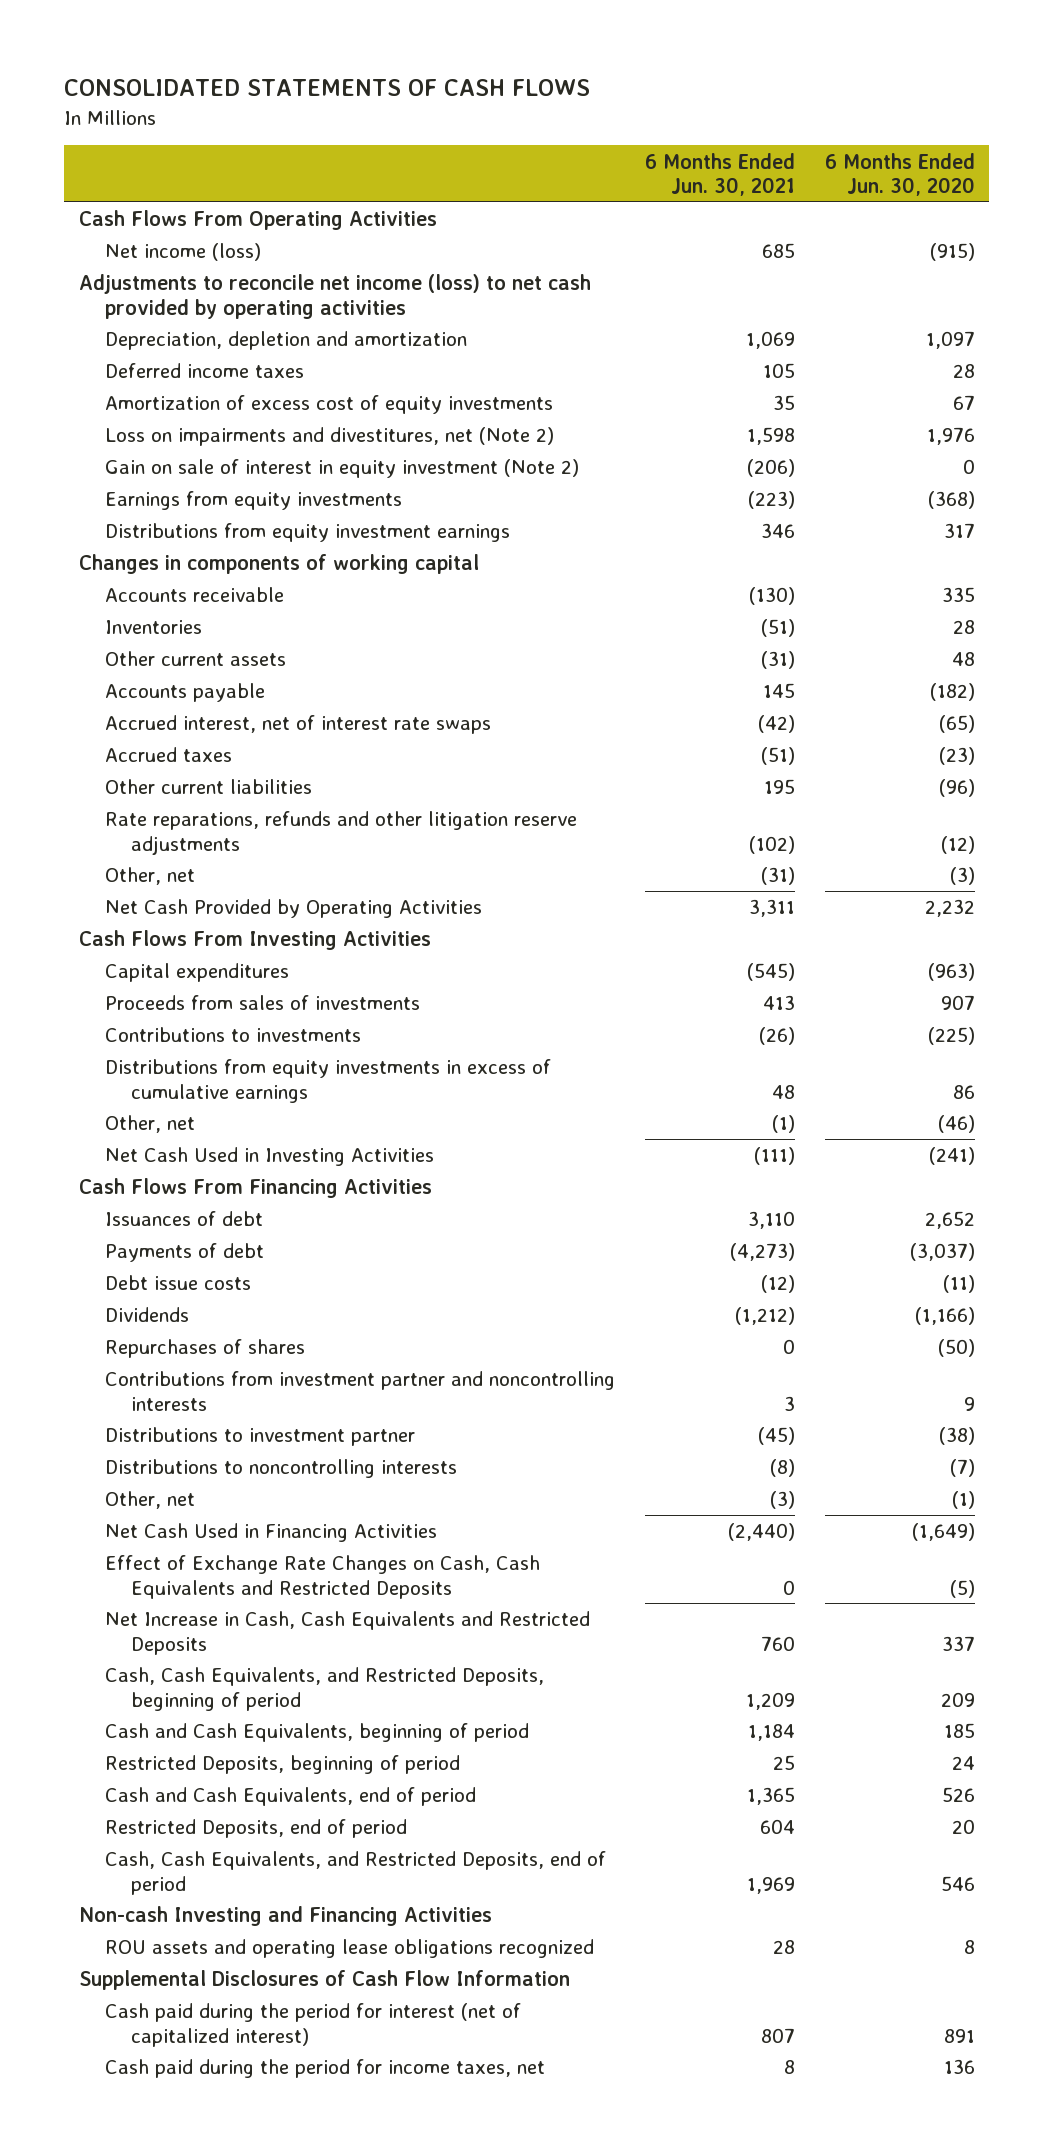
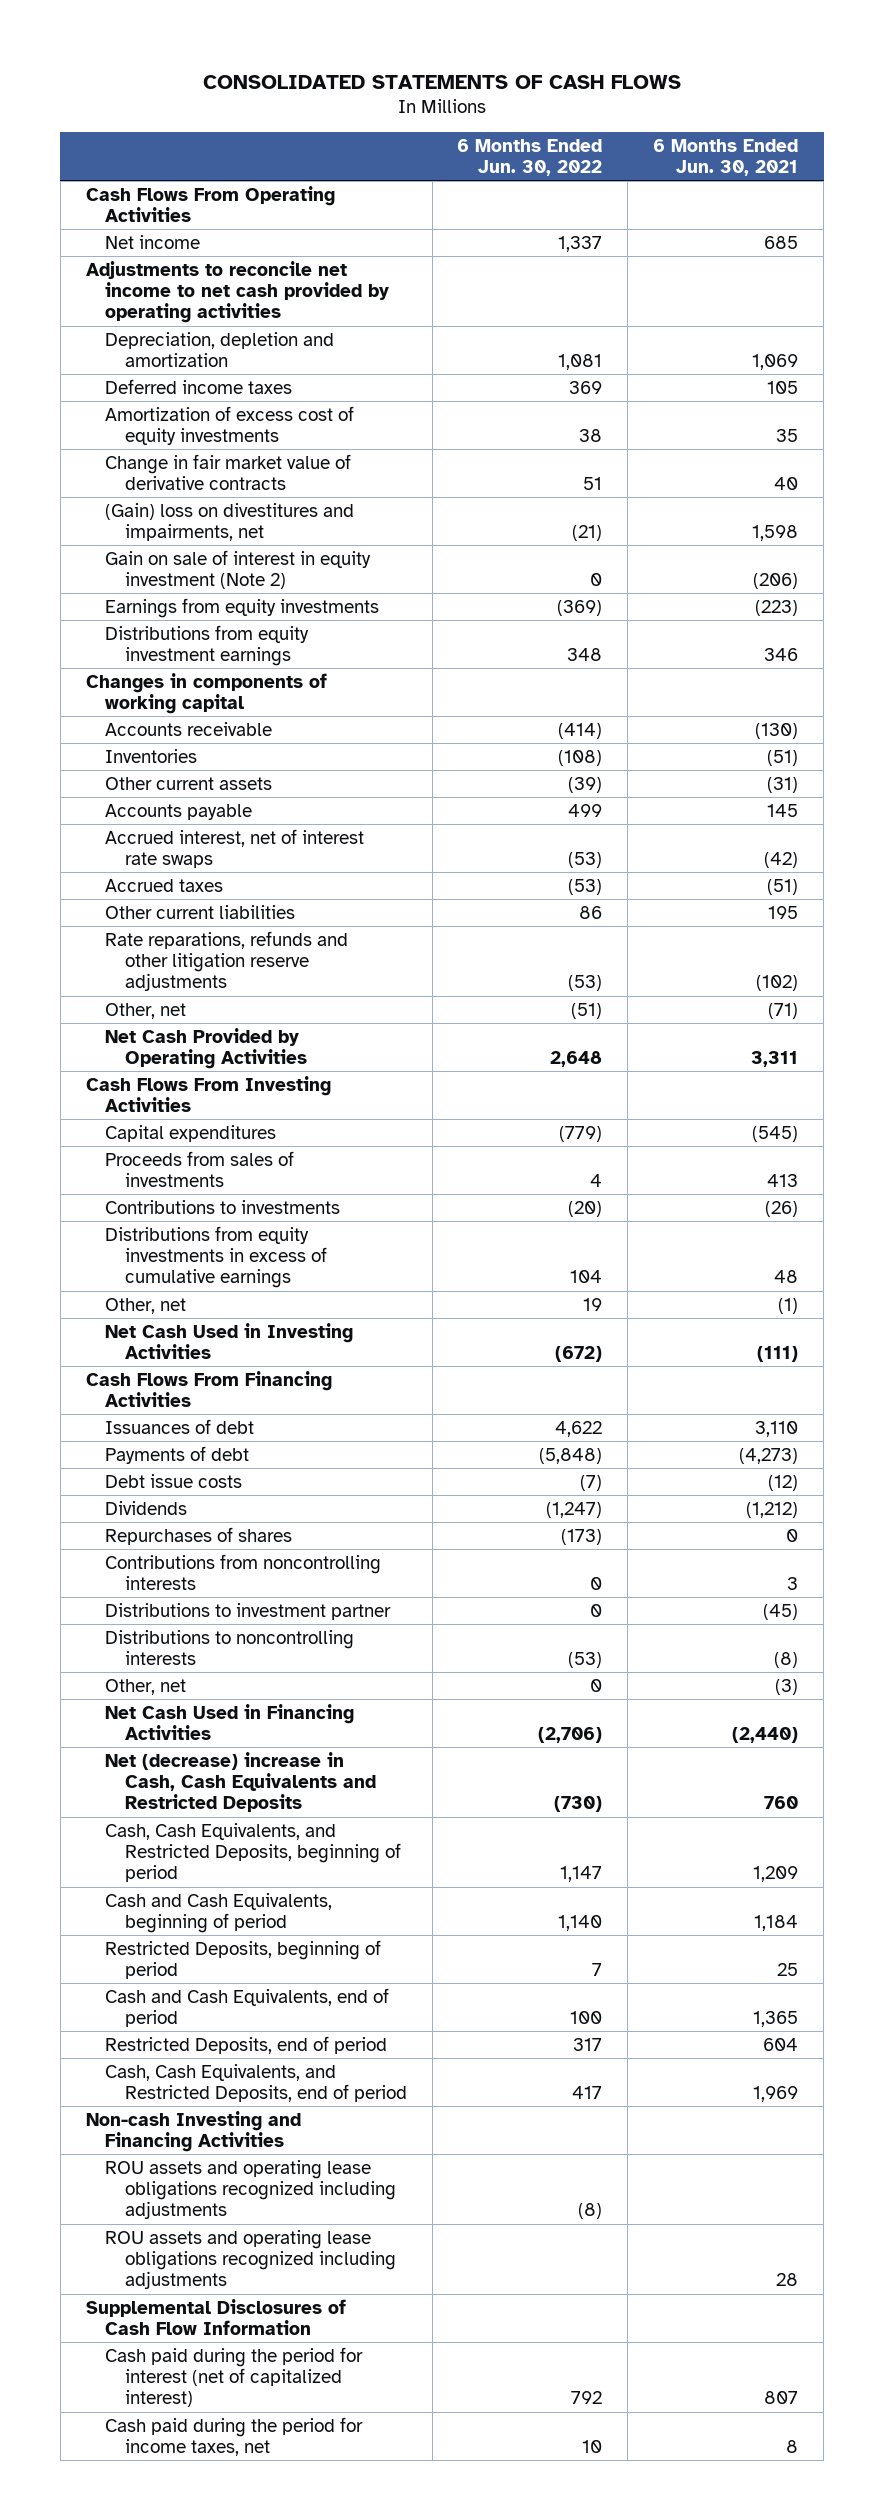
- | 6 Months Ended Jun. 30, 2021 | 6 Months Ended Jun. 30, 2020
+ | 6 Months Ended Jun. 30, 2022 | 6 Months Ended Jun. 30, 2021
- Net income (loss) | 685 | (915)
- Adjustments to reconcile net income (loss) to net cash provided by operating activities
+ Net income | 1,337 | 685
+ Adjustments to reconcile net income to net cash provided by operating activities
- Loss on impairments and divestitures, net (Note 2) | 1,598 | 1,976
+ Change in fair market value of derivative contracts | 51 | 40
+ (Gain) loss on divestitures and impairments, net | (21) | 1,598
- Other, net | (31) | (3)
+ Other, net | (51) | (71)
- Contributions from investment partner and noncontrolling interests | 3 | 9
+ Contributions from noncontrolling interests | 0 | 3
- Effect of Exchange Rate Changes on Cash, Cash Equivalents and Restricted Deposits | 0 | (5)
- Net Increase in Cash, Cash Equivalents and Restricted Deposits | 760 | 337
+ Net (decrease) increase in Cash, Cash Equivalents and Restricted Deposits | (730) | 760
- ROU assets and operating lease obligations recognized | 28 | 8
+ ROU assets and operating lease obligations recognized including adjustments | (8) |
+ ROU assets and operating lease obligations recognized including adjustments | | 28

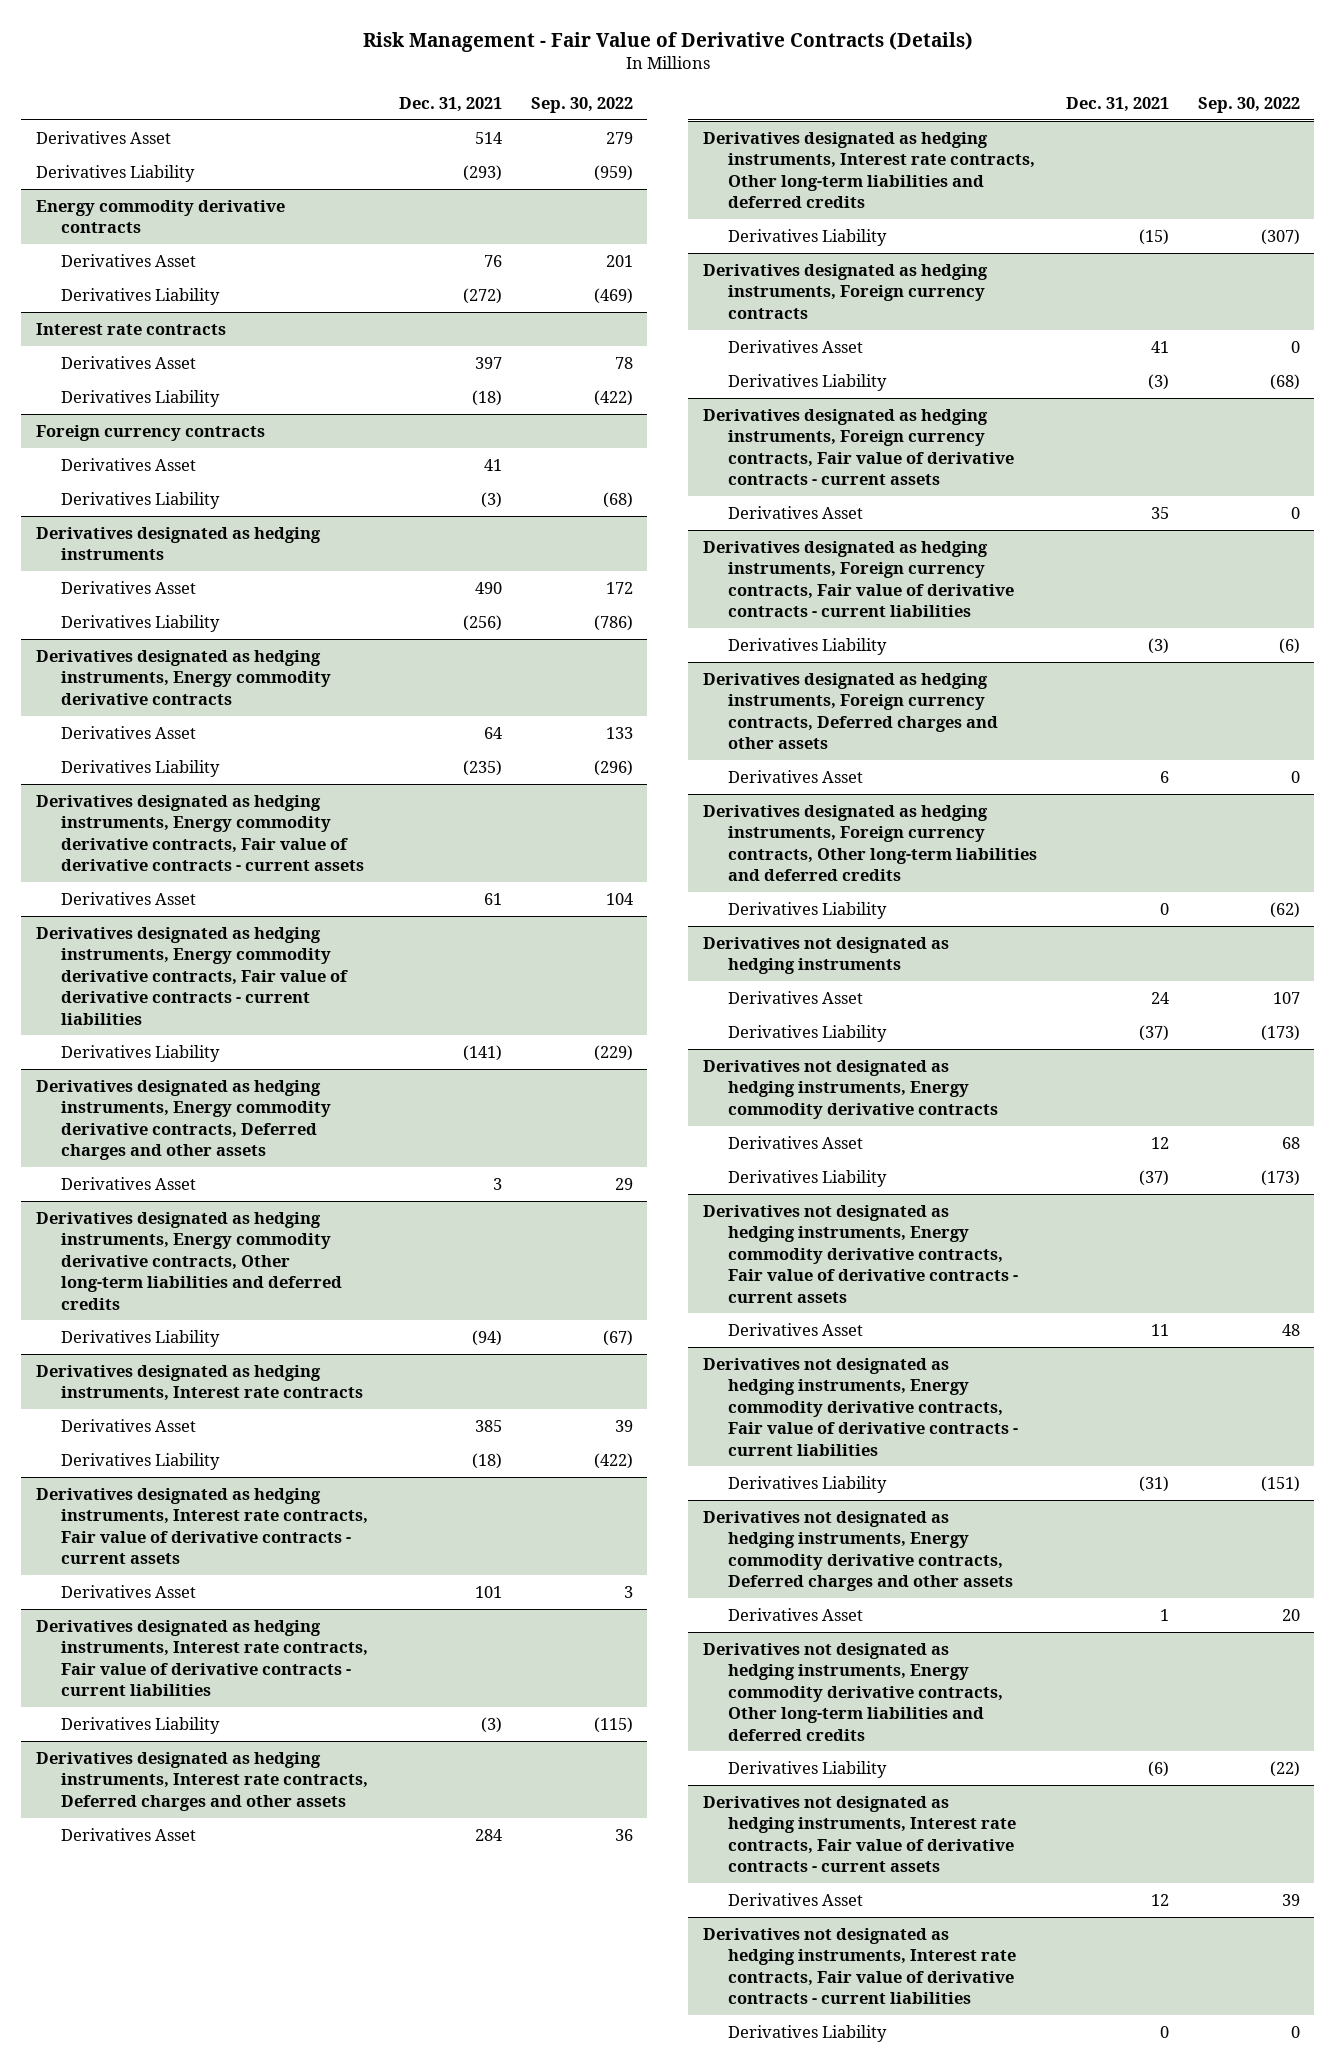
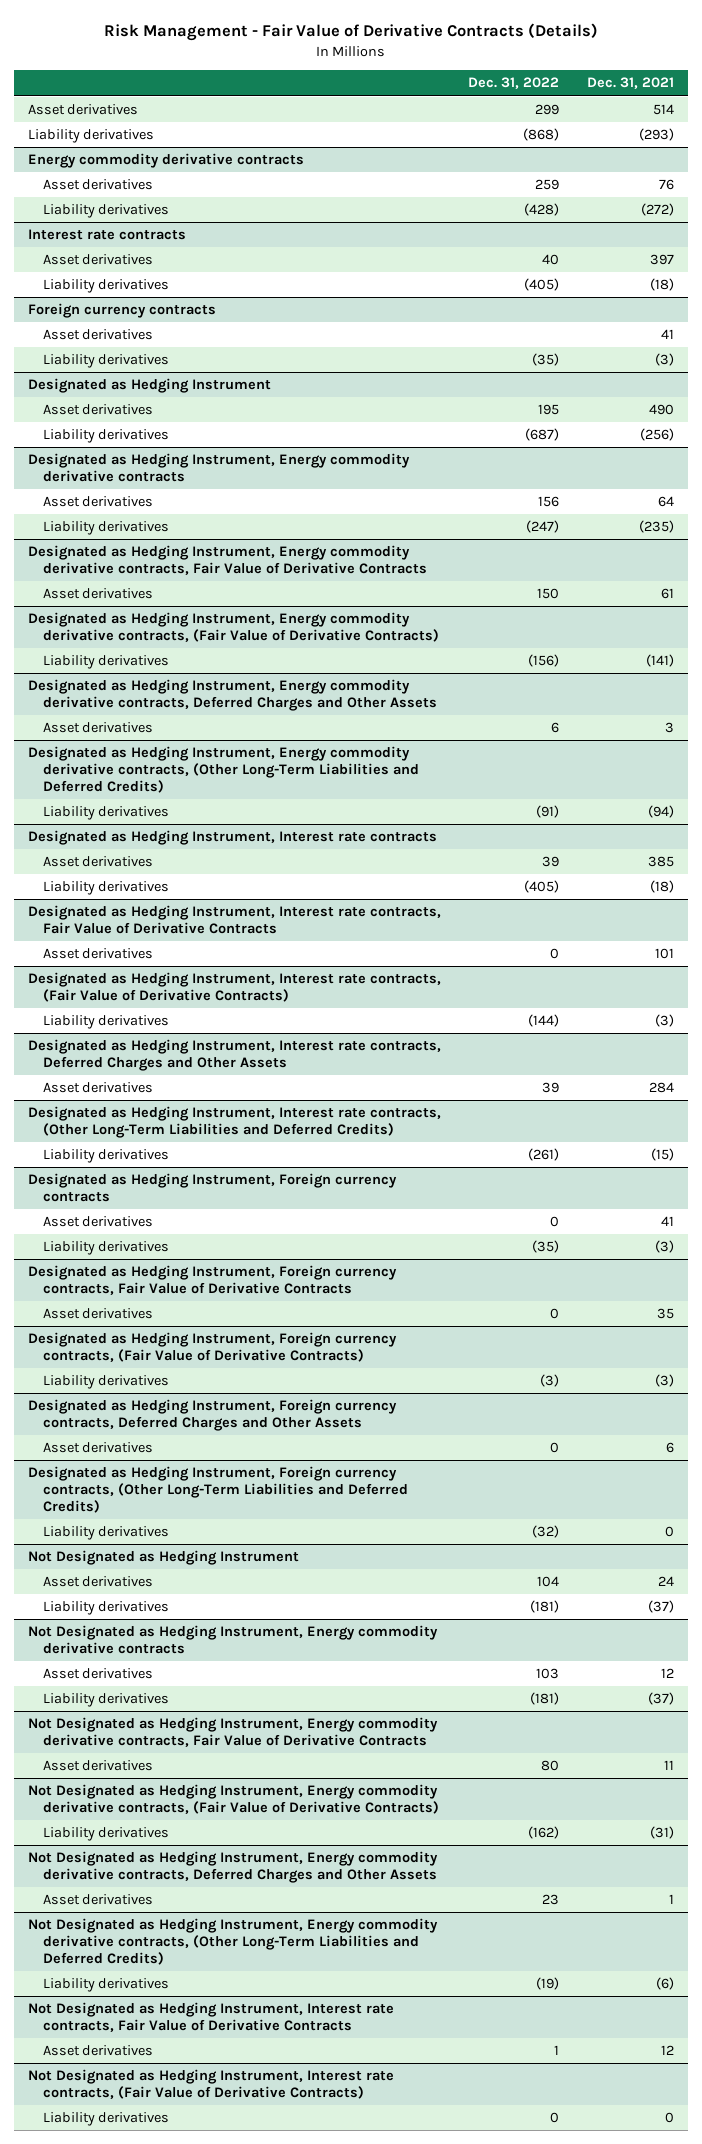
- | Dec. 31, 2021 | Sep. 30, 2022
+ | Dec. 31, 2022 | Dec. 31, 2021
- Derivatives Asset | 514 | 279
- Derivatives Liability | (293) | (959)
+ Asset derivatives | 299 | 514
+ Liability derivatives | (868) | (293)
@ Energy commodity derivative contracts
- Derivatives Asset | 76 | 201
- Derivatives Liability | (272) | (469)
+ Asset derivatives | 259 | 76
+ Liability derivatives | (428) | (272)
@ Interest rate contracts
- Derivatives Asset | 397 | 78
- Derivatives Liability | (18) | (422)
+ Asset derivatives | 40 | 397
+ Liability derivatives | (405) | (18)
@ Foreign currency contracts
- Derivatives Asset | 41 |
- Derivatives Liability | (3) | (68)
- Derivatives designated as hedging instruments
- Derivatives Asset | 490 | 172
- Derivatives Liability | (256) | (786)
- Derivatives designated as hedging instruments, Energy commodity derivative contracts
- Derivatives Asset | 64 | 133
- Derivatives Liability | (235) | (296)
- Derivatives designated as hedging instruments, Energy commodity derivative contracts, Fair value of derivative contracts - current assets
- Derivatives Asset | 61 | 104
- Derivatives designated as hedging instruments, Energy commodity derivative contracts, Fair value of derivative contracts - current liabilities
- Derivatives Liability | (141) | (229)
- Derivatives designated as hedging instruments, Energy commodity derivative contracts, Deferred charges and other assets
- Derivatives Asset | 3 | 29
- Derivatives designated as hedging instruments, Energy commodity derivative contracts, Other long-term liabilities and deferred credits
- Derivatives Liability | (94) | (67)
- Derivatives designated as hedging instruments, Interest rate contracts
- Derivatives Asset | 385 | 39
- Derivatives Liability | (18) | (422)
- Derivatives designated as hedging instruments, Interest rate contracts, Fair value of derivative contracts - current assets
- Derivatives Asset | 101 | 3
- Derivatives designated as hedging instruments, Interest rate contracts, Fair value of derivative contracts - current liabilities
- Derivatives Liability | (3) | (115)
- Derivatives designated as hedging instruments, Interest rate contracts, Deferred charges and other assets
- Derivatives Asset | 284 | 36
- Derivatives designated as hedging instruments, Interest rate contracts, Other long-term liabilities and deferred credits
- Derivatives Liability | (15) | (307)
- Derivatives designated as hedging instruments, Foreign currency contracts
- Derivatives Asset | 41 | 0
- Derivatives Liability | (3) | (68)
- Derivatives designated as hedging instruments, Foreign currency contracts, Fair value of derivative contracts - current assets
- Derivatives Asset | 35 | 0
- Derivatives designated as hedging instruments, Foreign currency contracts, Fair value of derivative contracts - current liabilities
- Derivatives Liability | (3) | (6)
- Derivatives designated as hedging instruments, Foreign currency contracts, Deferred charges and other assets
- Derivatives Asset | 6 | 0
- Derivatives designated as hedging instruments, Foreign currency contracts, Other long-term liabilities and deferred credits
- Derivatives Liability | 0 | (62)
- Derivatives not designated as hedging instruments
- Derivatives Asset | 24 | 107
- Derivatives Liability | (37) | (173)
- Derivatives not designated as hedging instruments, Energy commodity derivative contracts
- Derivatives Asset | 12 | 68
- Derivatives Liability | (37) | (173)
- Derivatives not designated as hedging instruments, Energy commodity derivative contracts, Fair value of derivative contracts - current assets
- Derivatives Asset | 11 | 48
- Derivatives not designated as hedging instruments, Energy commodity derivative contracts, Fair value of derivative contracts - current liabilities
- Derivatives Liability | (31) | (151)
- Derivatives not designated as hedging instruments, Energy commodity derivative contracts, Deferred charges and other assets
- Derivatives Asset | 1 | 20
- Derivatives not designated as hedging instruments, Energy commodity derivative contracts, Other long-term liabilities and deferred credits
- Derivatives Liability | (6) | (22)
- Derivatives not designated as hedging instruments, Interest rate contracts, Fair value of derivative contracts - current assets
- Derivatives Asset | 12 | 39
- Derivatives not designated as hedging instruments, Interest rate contracts, Fair value of derivative contracts - current liabilities
- Derivatives Liability | 0 | 0
@ Foreign currency contracts
+ Asset derivatives | | 41
+ Liability derivatives | (35) | (3)
+ Designated as Hedging Instrument
+ Asset derivatives | 195 | 490
+ Liability derivatives | (687) | (256)
+ Designated as Hedging Instrument, Energy commodity derivative contracts
+ Asset derivatives | 156 | 64
+ Liability derivatives | (247) | (235)
+ Designated as Hedging Instrument, Energy commodity derivative contracts, Fair Value of Derivative Contracts
+ Asset derivatives | 150 | 61
+ Designated as Hedging Instrument, Energy commodity derivative contracts, (Fair Value of Derivative Contracts)
+ Liability derivatives | (156) | (141)
+ Designated as Hedging Instrument, Energy commodity derivative contracts, Deferred Charges and Other Assets
+ Asset derivatives | 6 | 3
+ Designated as Hedging Instrument, Energy commodity derivative contracts, (Other Long-Term Liabilities and Deferred Credits)
+ Liability derivatives | (91) | (94)
+ Designated as Hedging Instrument, Interest rate contracts
+ Asset derivatives | 39 | 385
+ Liability derivatives | (405) | (18)
+ Designated as Hedging Instrument, Interest rate contracts, Fair Value of Derivative Contracts
+ Asset derivatives | 0 | 101
+ Designated as Hedging Instrument, Interest rate contracts, (Fair Value of Derivative Contracts)
+ Liability derivatives | (144) | (3)
+ Designated as Hedging Instrument, Interest rate contracts, Deferred Charges and Other Assets
+ Asset derivatives | 39 | 284
+ Designated as Hedging Instrument, Interest rate contracts, (Other Long-Term Liabilities and Deferred Credits)
+ Liability derivatives | (261) | (15)
+ Designated as Hedging Instrument, Foreign currency contracts
+ Asset derivatives | 0 | 41
+ Liability derivatives | (35) | (3)
+ Designated as Hedging Instrument, Foreign currency contracts, Fair Value of Derivative Contracts
+ Asset derivatives | 0 | 35
+ Designated as Hedging Instrument, Foreign currency contracts, (Fair Value of Derivative Contracts)
+ Liability derivatives | (3) | (3)
+ Designated as Hedging Instrument, Foreign currency contracts, Deferred Charges and Other Assets
+ Asset derivatives | 0 | 6
+ Designated as Hedging Instrument, Foreign currency contracts, (Other Long-Term Liabilities and Deferred Credits)
+ Liability derivatives | (32) | 0
+ Not Designated as Hedging Instrument
+ Asset derivatives | 104 | 24
+ Liability derivatives | (181) | (37)
+ Not Designated as Hedging Instrument, Energy commodity derivative contracts
+ Asset derivatives | 103 | 12
+ Liability derivatives | (181) | (37)
+ Not Designated as Hedging Instrument, Energy commodity derivative contracts, Fair Value of Derivative Contracts
+ Asset derivatives | 80 | 11
+ Not Designated as Hedging Instrument, Energy commodity derivative contracts, (Fair Value of Derivative Contracts)
+ Liability derivatives | (162) | (31)
+ Not Designated as Hedging Instrument, Energy commodity derivative contracts, Deferred Charges and Other Assets
+ Asset derivatives | 23 | 1
+ Not Designated as Hedging Instrument, Energy commodity derivative contracts, (Other Long-Term Liabilities and Deferred Credits)
+ Liability derivatives | (19) | (6)
+ Not Designated as Hedging Instrument, Interest rate contracts, Fair Value of Derivative Contracts
+ Asset derivatives | 1 | 12
+ Not Designated as Hedging Instrument, Interest rate contracts, (Fair Value of Derivative Contracts)
+ Liability derivatives | 0 | 0

